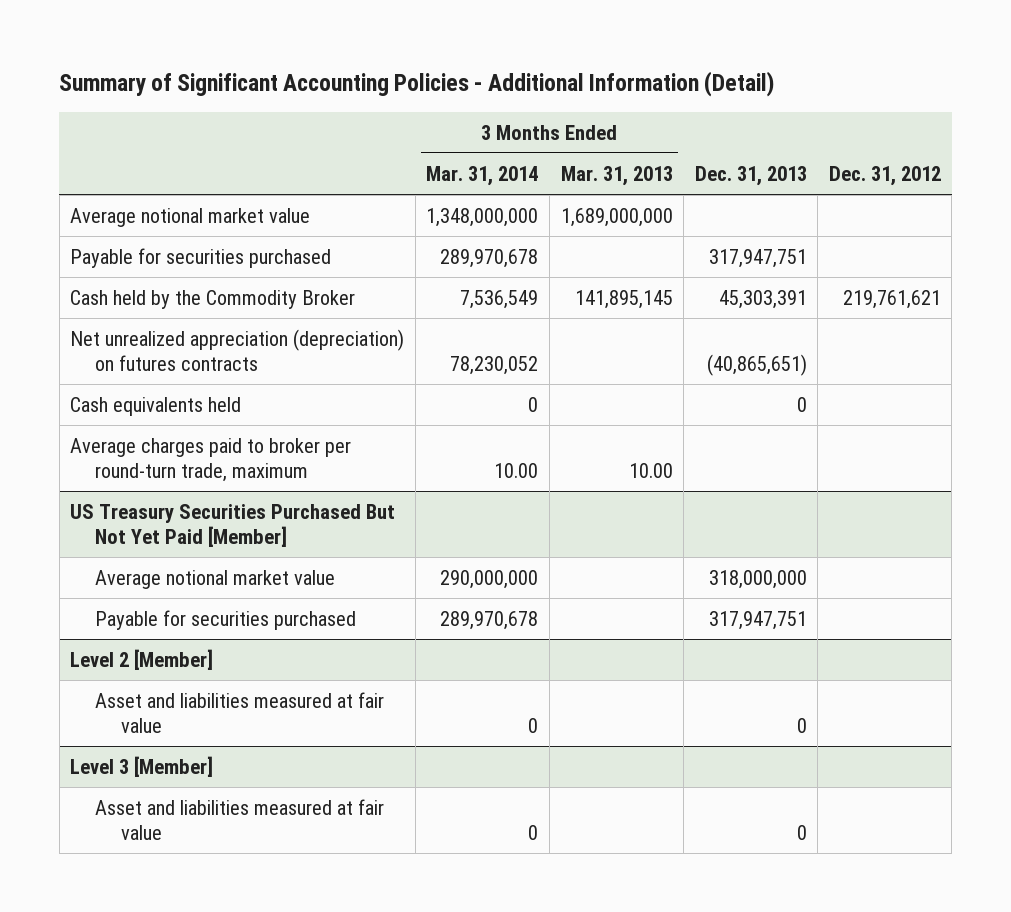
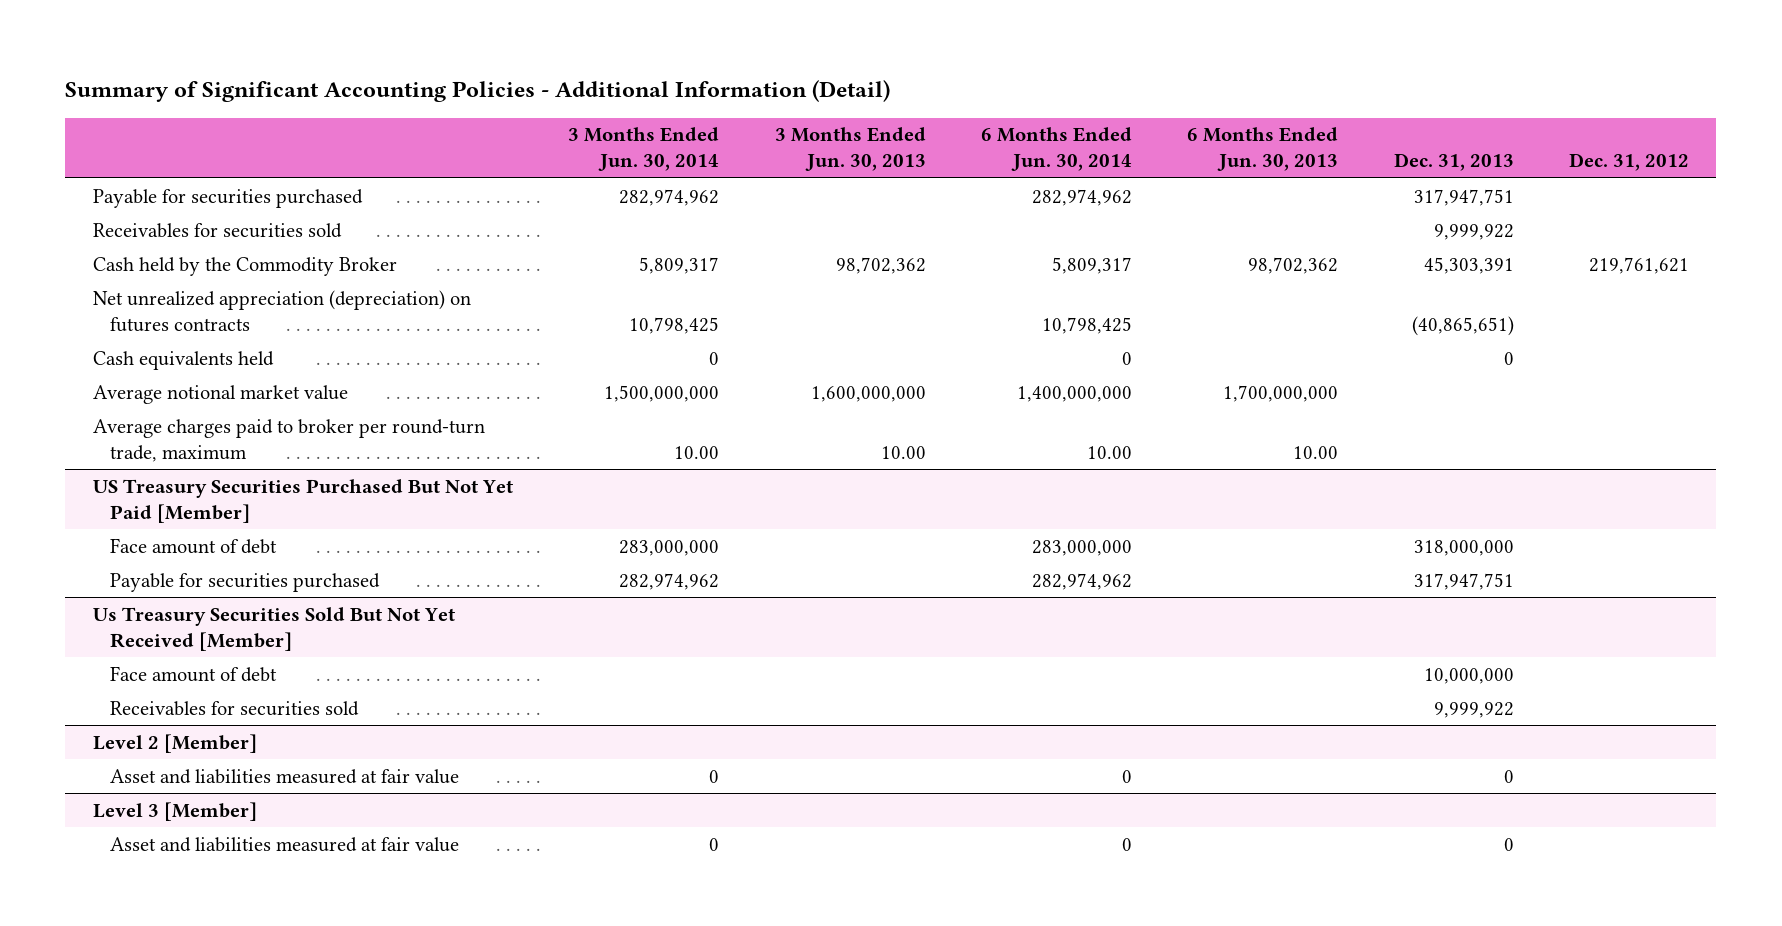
- | 3 Months Ended Mar. 31, 2014 | 3 Months Ended Mar. 31, 2013 | Dec. 31, 2013 | Dec. 31, 2012
+ | 3 Months Ended Jun. 30, 2014 | 3 Months Ended Jun. 30, 2013 | 6 Months Ended Jun. 30, 2014 | 6 Months Ended Jun. 30, 2013 | Dec. 31, 2013 | Dec. 31, 2012
+ Receivables for securities sold | | | | | 9,999,922 |
moved down: Average notional market value | 1,500,000,000 | 1,600,000,000 | 1,400,000,000 | 1,700,000,000 | |
@ US Treasury Securities Purchased But Not Yet Paid [Member]
- Average notional market value | 290,000,000 | | 318,000,000 |
+ Face amount of debt | 283,000,000 | | 283,000,000 | | 318,000,000 |
+ Us Treasury Securities Sold But Not Yet Received [Member]
+ Face amount of debt | | | | | 10,000,000 |
+ Receivables for securities sold | | | | | 9,999,922 |

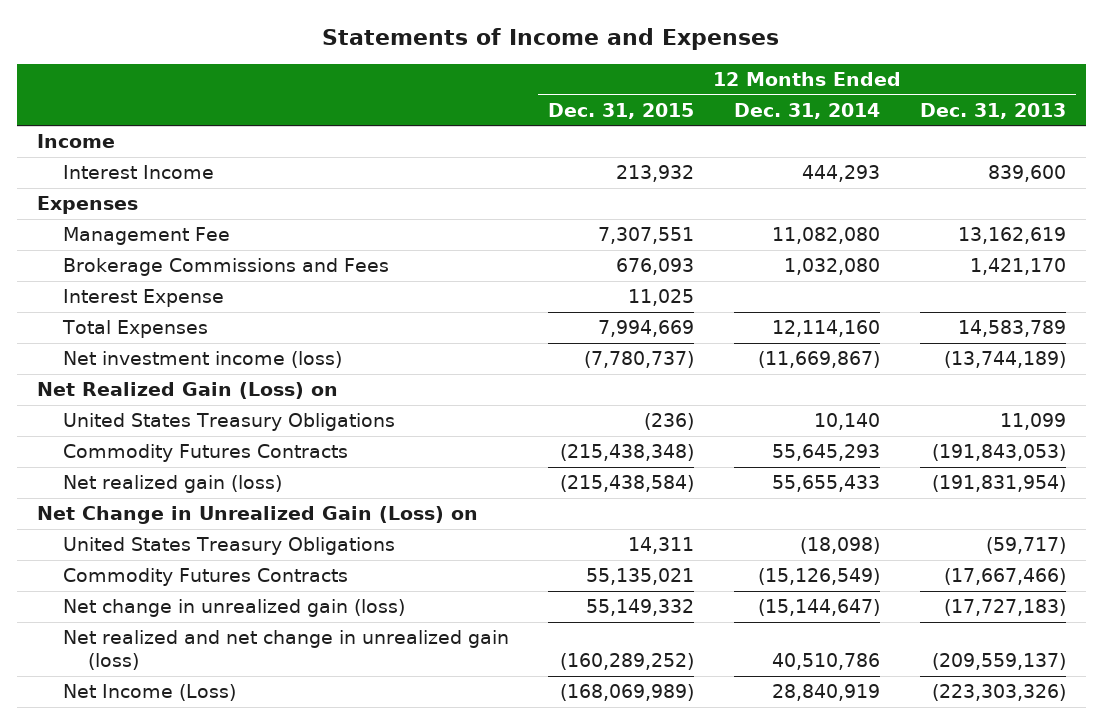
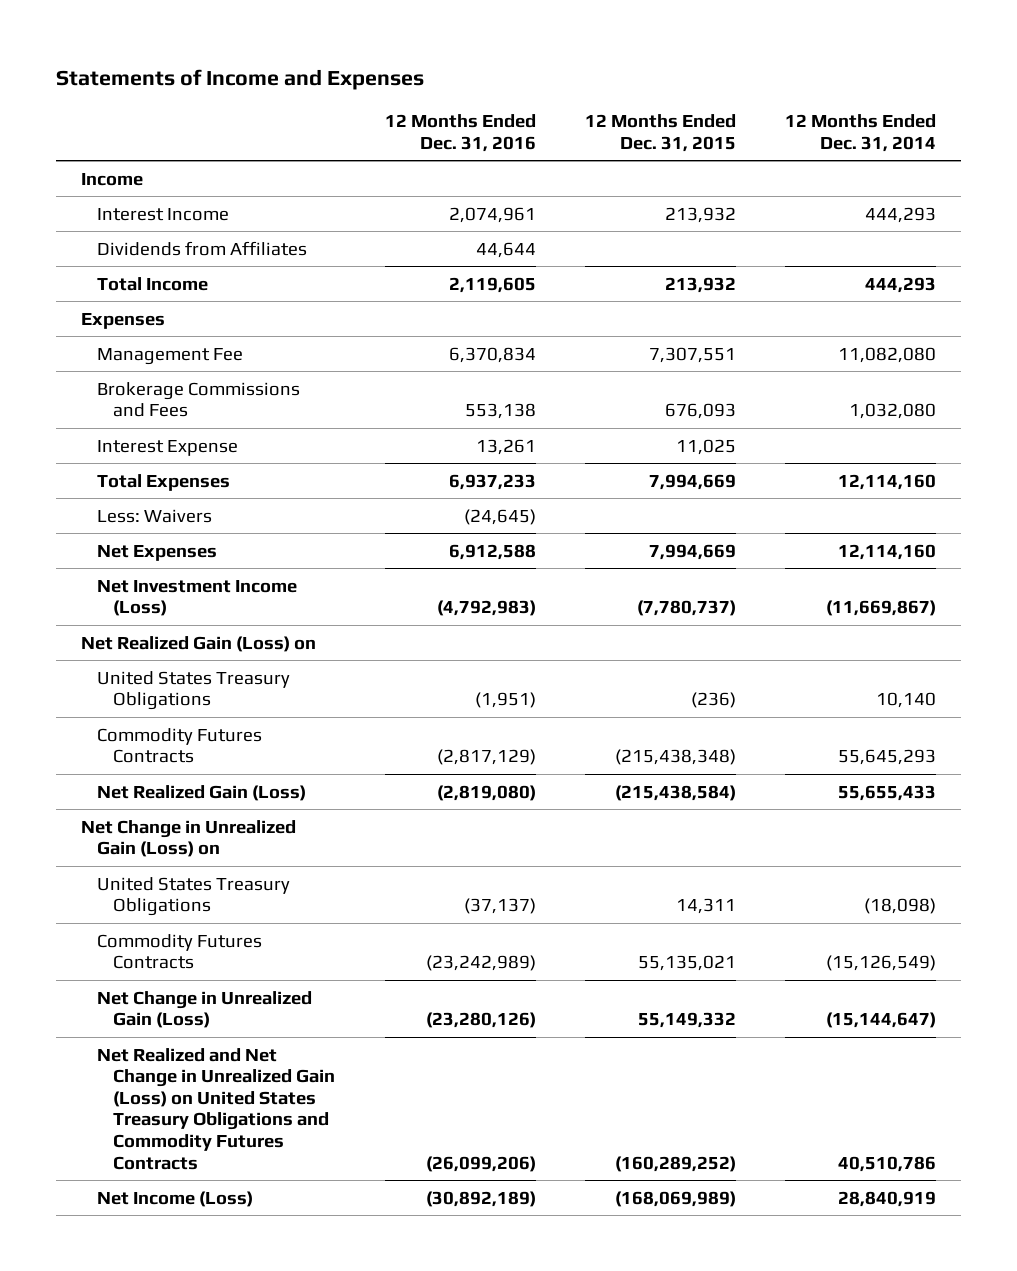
- | 12 Months Ended Dec. 31, 2015 | 12 Months Ended Dec. 31, 2014 | 12 Months Ended Dec. 31, 2013
+ | 12 Months Ended Dec. 31, 2016 | 12 Months Ended Dec. 31, 2015 | 12 Months Ended Dec. 31, 2014
+ Dividends from Affiliates | 44,644 | |
+ Total Income | 2,119,605 | 213,932 | 444,293
- Net investment income (loss) | (7,780,737) | (11,669,867) | (13,744,189)
+ Less: Waivers | (24,645) | |
+ Net Expenses | 6,912,588 | 7,994,669 | 12,114,160
+ Net Investment Income (Loss) | (4,792,983) | (7,780,737) | (11,669,867)
- Net realized gain (loss) | (215,438,584) | 55,655,433 | (191,831,954)
+ Net Realized Gain (Loss) | (2,819,080) | (215,438,584) | 55,655,433
- Net change in unrealized gain (loss) | 55,149,332 | (15,144,647) | (17,727,183)
- Net realized and net change in unrealized gain (loss) | (160,289,252) | 40,510,786 | (209,559,137)
+ Net Change in Unrealized Gain (Loss) | (23,280,126) | 55,149,332 | (15,144,647)
+ Net Realized and Net Change in Unrealized Gain (Loss) on United States Treasury Obligations and Commodity Futures Contracts | (26,099,206) | (160,289,252) | 40,510,786

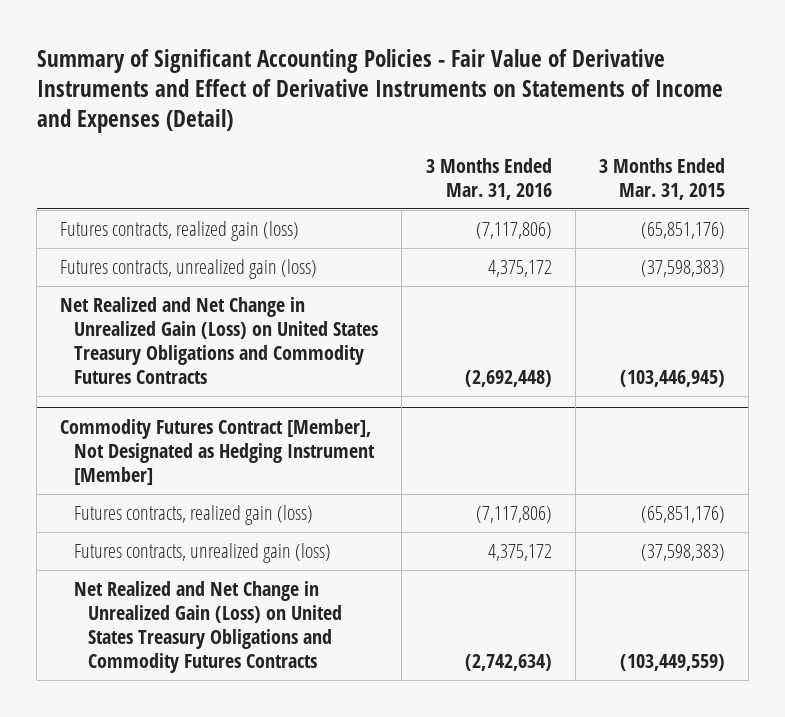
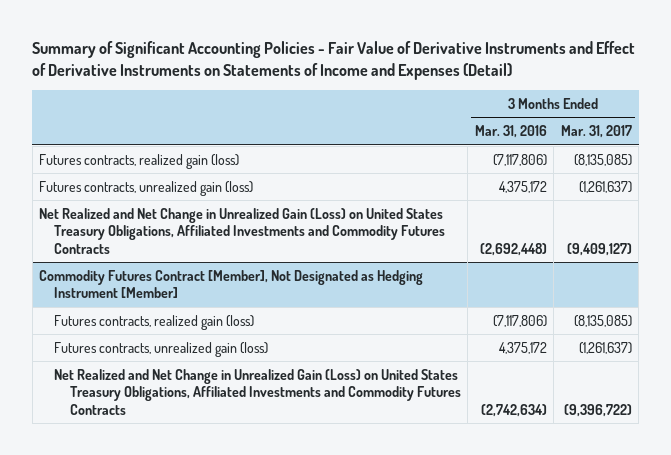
- | 3 Months Ended Mar. 31, 2016 | 3 Months Ended Mar. 31, 2015
+ | 3 Months Ended Mar. 31, 2016 | 3 Months Ended Mar. 31, 2017
- Net Realized and Net Change in Unrealized Gain (Loss) on United States Treasury Obligations and Commodity Futures Contracts | (2,692,448) | (103,446,945)
+ Net Realized and Net Change in Unrealized Gain (Loss) on United States Treasury Obligations, Affiliated Investments and Commodity Futures Contracts | (2,692,448) | (9,409,127)
@ Commodity Futures Contract [Member], Not Designated as Hedging Instrument [Member]
- Net Realized and Net Change in Unrealized Gain (Loss) on United States Treasury Obligations and Commodity Futures Contracts | (2,742,634) | (103,449,559)
+ Net Realized and Net Change in Unrealized Gain (Loss) on United States Treasury Obligations, Affiliated Investments and Commodity Futures Contracts | (2,742,634) | (9,396,722)

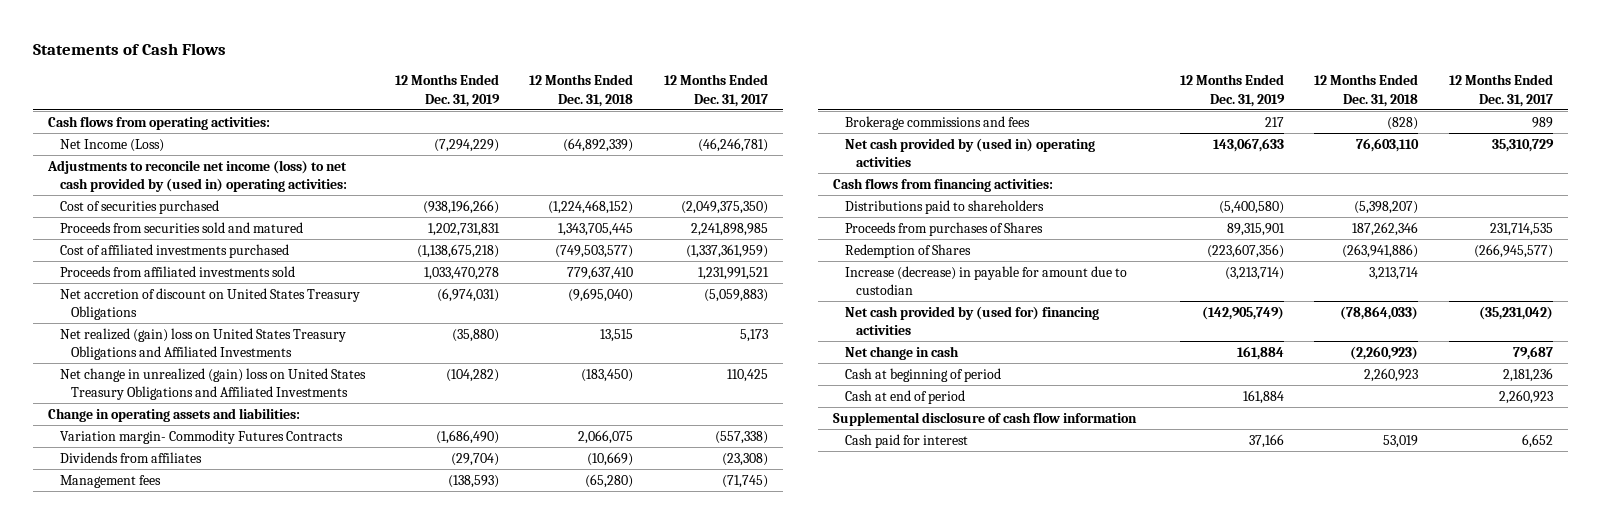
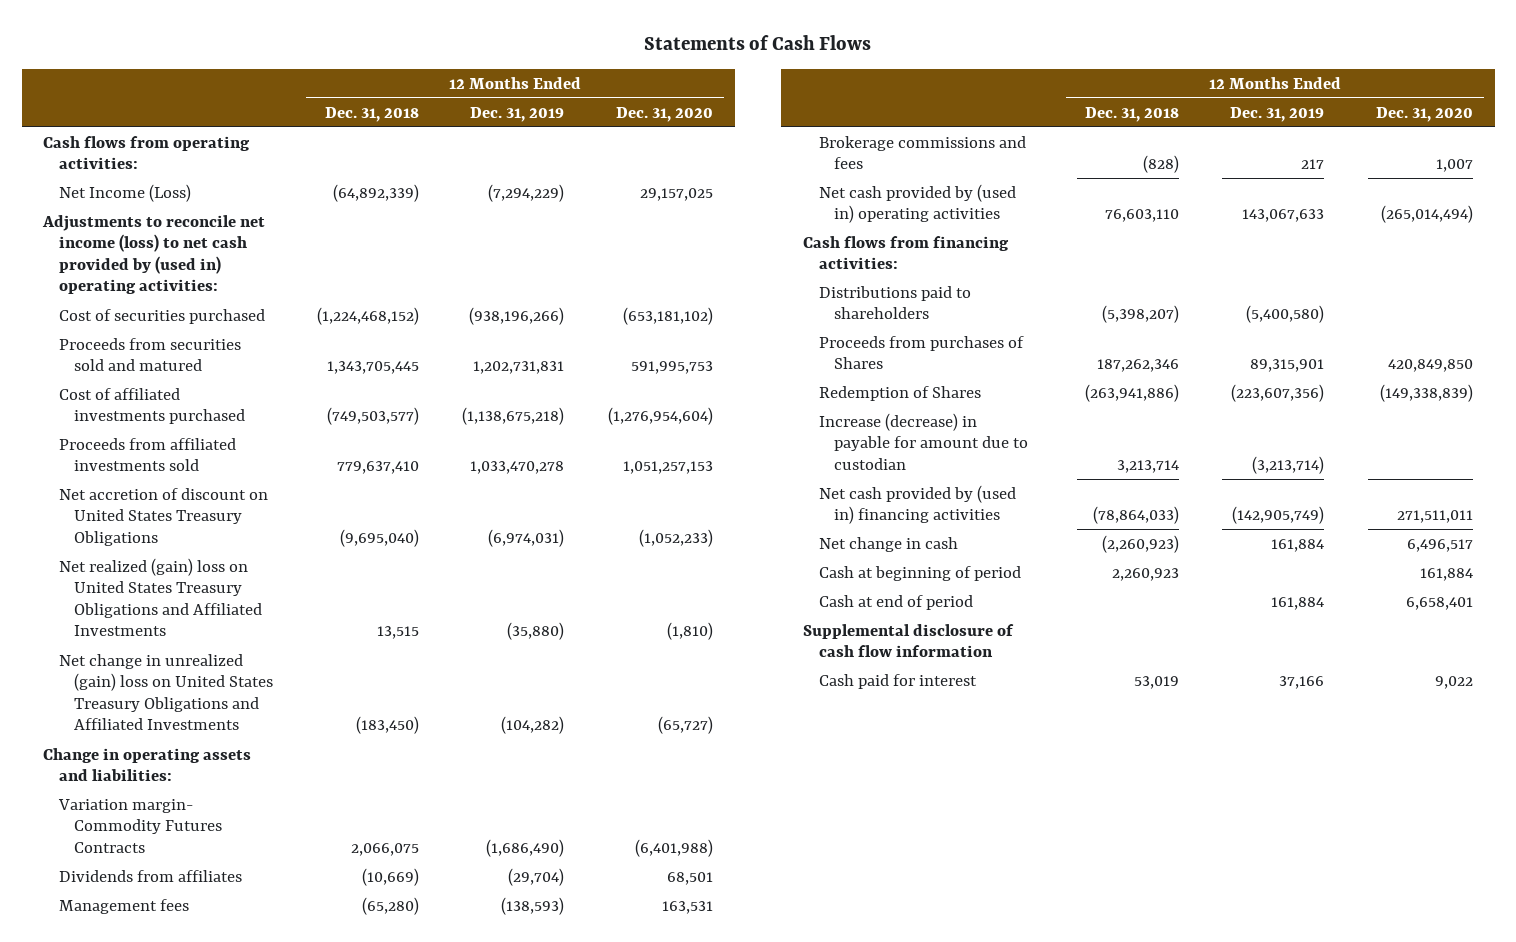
- | 12 Months Ended Dec. 31, 2019 | 12 Months Ended Dec. 31, 2018 | 12 Months Ended Dec. 31, 2017
+ | 12 Months Ended Dec. 31, 2018 | 12 Months Ended Dec. 31, 2019 | 12 Months Ended Dec. 31, 2020
- Net cash provided by (used for) financing activities | (142,905,749) | (78,864,033) | (35,231,042)
+ Net cash provided by (used in) financing activities | (78,864,033) | (142,905,749) | 271,511,011

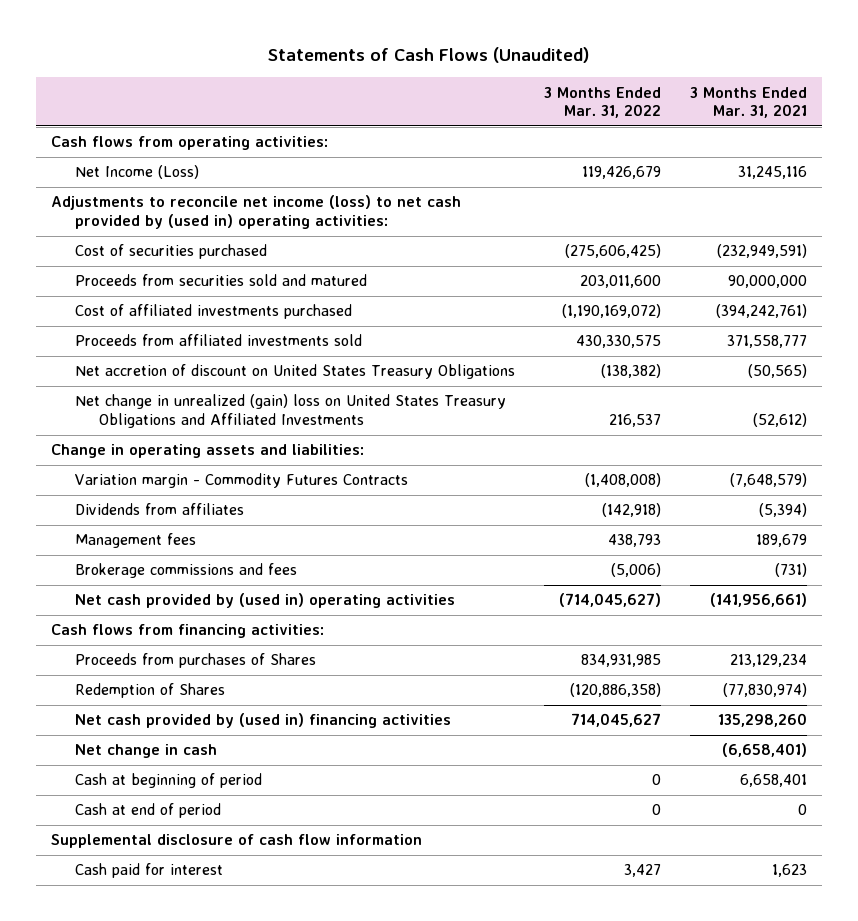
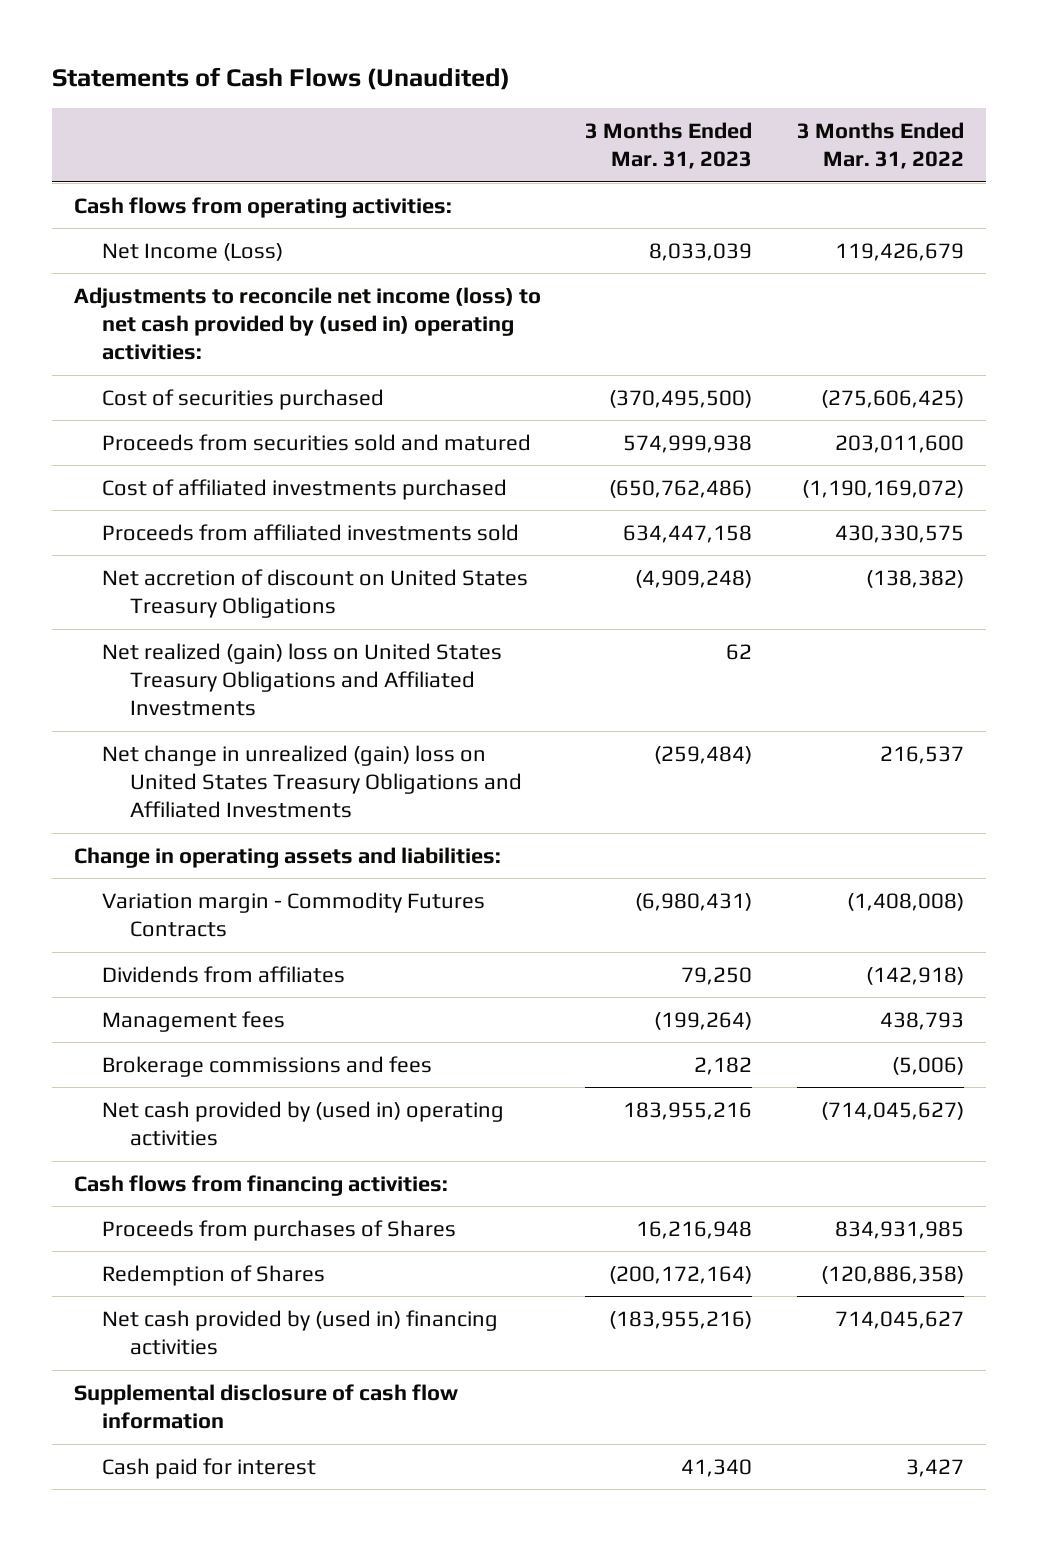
- | 3 Months Ended Mar. 31, 2022 | 3 Months Ended Mar. 31, 2021
+ | 3 Months Ended Mar. 31, 2023 | 3 Months Ended Mar. 31, 2022
+ Net realized (gain) loss on United States Treasury Obligations and Affiliated Investments | 62 |
- Net change in cash | | (6,658,401)
- Cash at beginning of period | 0 | 6,658,401
- Cash at end of period | 0 | 0

